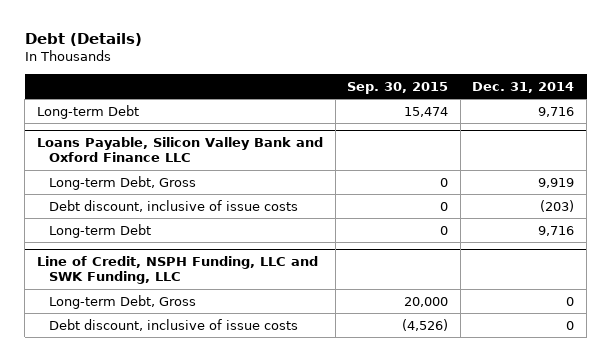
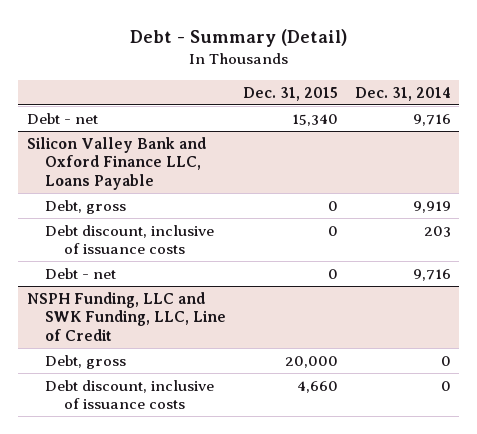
- Debt (Details)
+ Debt - Summary (Detail)
- | Sep. 30, 2015 | Dec. 31, 2014
+ | Dec. 31, 2015 | Dec. 31, 2014
- Long-term Debt | 15,474 | 9,716
- Loans Payable, Silicon Valley Bank and Oxford Finance LLC
- Long-term Debt, Gross | 0 | 9,919
- Debt discount, inclusive of issue costs | 0 | (203)
- Long-term Debt | 0 | 9,716
- Line of Credit, NSPH Funding, LLC and SWK Funding, LLC
- Long-term Debt, Gross | 20,000 | 0
- Debt discount, inclusive of issue costs | (4,526) | 0
+ Debt - net | 15,340 | 9,716
+ Silicon Valley Bank and Oxford Finance LLC, Loans Payable
+ Debt, gross | 0 | 9,919
+ Debt discount, inclusive of issuance costs | 0 | 203
+ Debt - net | 0 | 9,716
+ NSPH Funding, LLC and SWK Funding, LLC, Line of Credit
+ Debt, gross | 20,000 | 0
+ Debt discount, inclusive of issuance costs | 4,660 | 0

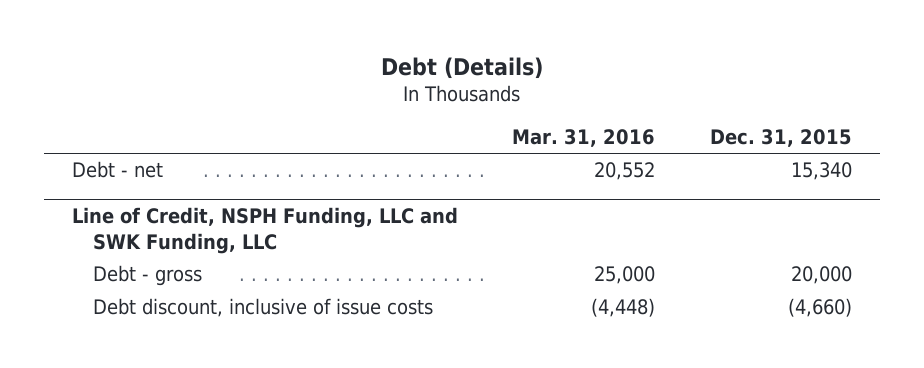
- Debt - Summary (Detail)
+ Debt (Details)
- | Dec. 31, 2015 | Dec. 31, 2014
+ | Mar. 31, 2016 | Dec. 31, 2015
- Silicon Valley Bank and Oxford Finance LLC, Loans Payable
- Debt, gross | 0 | 9,919
- Debt discount, inclusive of issuance costs | 0 | 203
- Debt - net | 0 | 9,716
- NSPH Funding, LLC and SWK Funding, LLC, Line of Credit
- Debt, gross | 20,000 | 0
- Debt discount, inclusive of issuance costs | 4,660 | 0
+ Line of Credit, NSPH Funding, LLC and SWK Funding, LLC
+ Debt - gross | 25,000 | 20,000
+ Debt discount, inclusive of issue costs | (4,448) | (4,660)

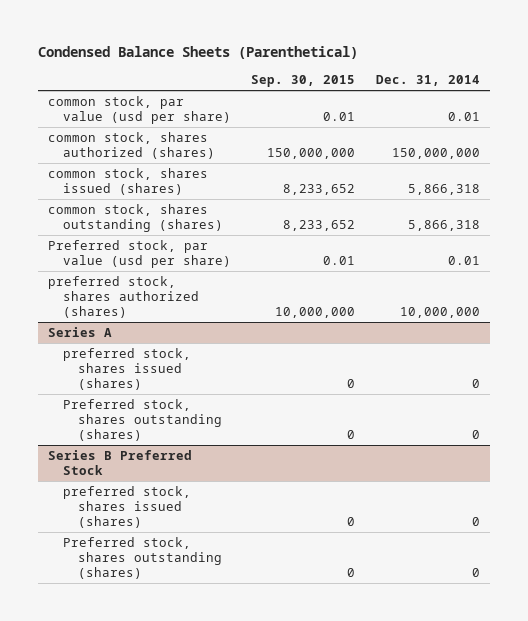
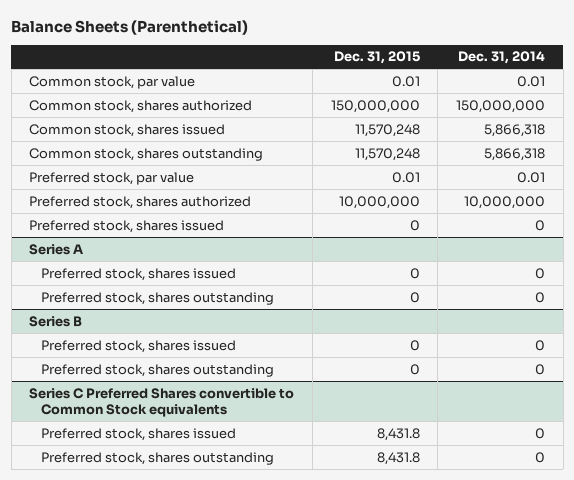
- Condensed Balance Sheets (Parenthetical)
+ Balance Sheets (Parenthetical)
- | Sep. 30, 2015 | Dec. 31, 2014
+ | Dec. 31, 2015 | Dec. 31, 2014
- common stock, par value (usd per share) | 0.01 | 0.01
- common stock, shares authorized (shares) | 150,000,000 | 150,000,000
- common stock, shares issued (shares) | 8,233,652 | 5,866,318
- common stock, shares outstanding (shares) | 8,233,652 | 5,866,318
- Preferred stock, par value (usd per share) | 0.01 | 0.01
- preferred stock, shares authorized (shares) | 10,000,000 | 10,000,000
+ Common stock, par value | 0.01 | 0.01
+ Common stock, shares authorized | 150,000,000 | 150,000,000
+ Common stock, shares issued | 11,570,248 | 5,866,318
+ Common stock, shares outstanding | 11,570,248 | 5,866,318
+ Preferred stock, par value | 0.01 | 0.01
+ Preferred stock, shares authorized | 10,000,000 | 10,000,000
+ Preferred stock, shares issued | 0 | 0
@ Series A
- preferred stock, shares issued (shares) | 0 | 0
- Preferred stock, shares outstanding (shares) | 0 | 0
- Series B Preferred Stock
- preferred stock, shares issued (shares) | 0 | 0
- Preferred stock, shares outstanding (shares) | 0 | 0
@ Series A
+ Preferred stock, shares issued | 0 | 0
+ Preferred stock, shares outstanding | 0 | 0
+ Series B
+ Preferred stock, shares issued | 0 | 0
+ Preferred stock, shares outstanding | 0 | 0
+ Series C Preferred Shares convertible to Common Stock equivalents
+ Preferred stock, shares issued | 8,431.8 | 0
+ Preferred stock, shares outstanding | 8,431.8 | 0

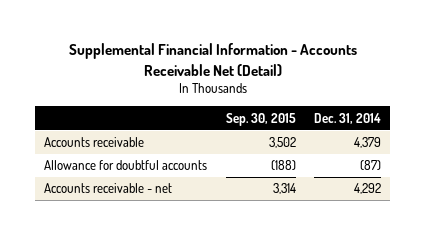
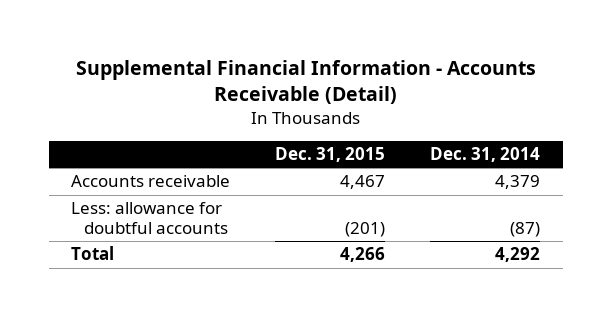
- Supplemental Financial Information - Accounts Receivable Net (Detail)
+ Supplemental Financial Information - Accounts Receivable (Detail)
- | Sep. 30, 2015 | Dec. 31, 2014
+ | Dec. 31, 2015 | Dec. 31, 2014
- Allowance for doubtful accounts | (188) | (87)
- Accounts receivable - net | 3,314 | 4,292
+ Less: allowance for doubtful accounts | (201) | (87)
+ Total | 4,266 | 4,292

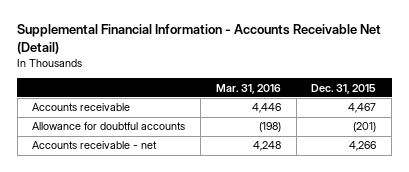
- Supplemental Financial Information - Accounts Receivable (Detail)
+ Supplemental Financial Information - Accounts Receivable Net (Detail)
- | Dec. 31, 2015 | Dec. 31, 2014
+ | Mar. 31, 2016 | Dec. 31, 2015
- Less: allowance for doubtful accounts | (201) | (87)
- Total | 4,266 | 4,292
+ Allowance for doubtful accounts | (198) | (201)
+ Accounts receivable - net | 4,248 | 4,266

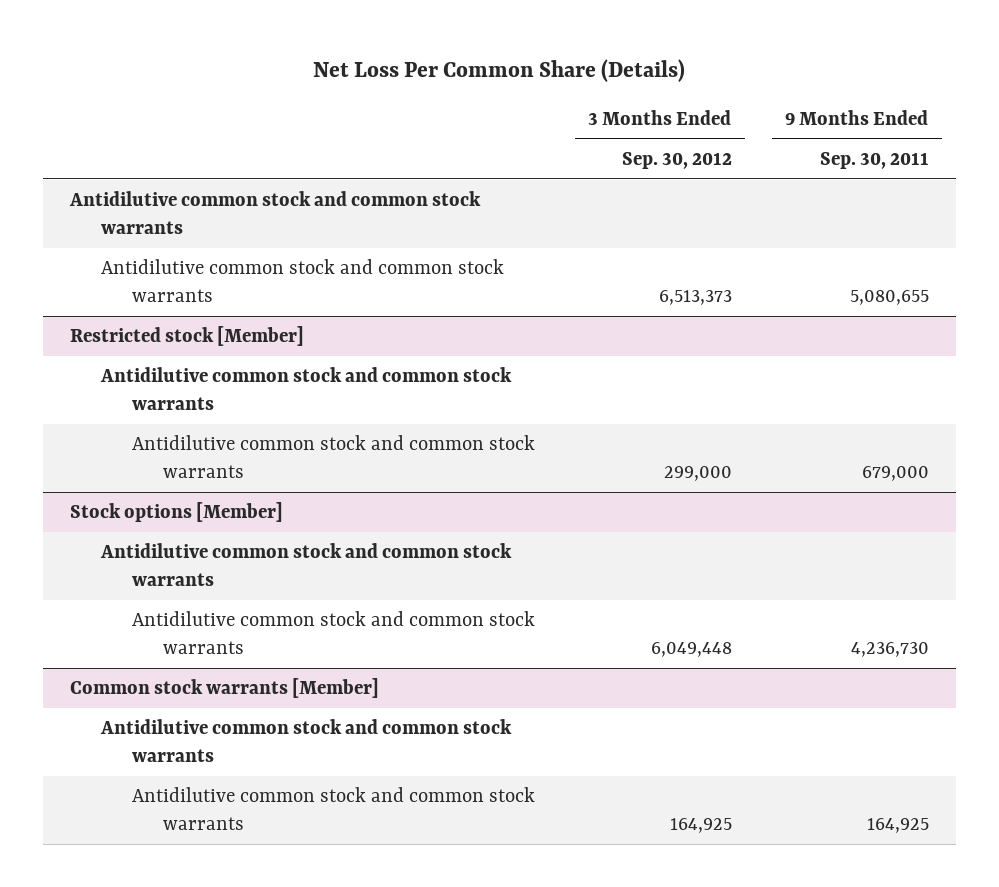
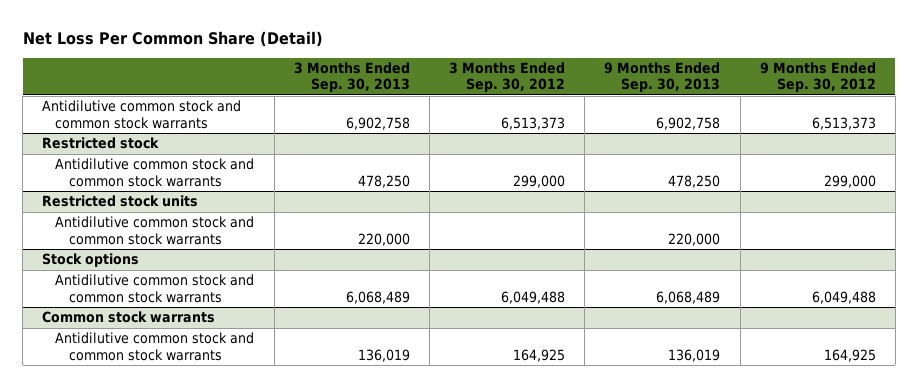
- Net Loss Per Common Share (Details)
+ Net Loss Per Common Share (Detail)
- | 3 Months Ended Sep. 30, 2012 | 9 Months Ended Sep. 30, 2011
+ | 3 Months Ended Sep. 30, 2013 | 3 Months Ended Sep. 30, 2012 | 9 Months Ended Sep. 30, 2013 | 9 Months Ended Sep. 30, 2012
- Antidilutive common stock and common stock warrants
- Restricted stock [Member]
- Antidilutive common stock and common stock warrants
+ Restricted stock
- Stock options [Member]
- Antidilutive common stock and common stock warrants
- Antidilutive common stock and common stock warrants | 6,049,448 | 4,236,730
- Common stock warrants [Member]
+ Restricted stock units
+ Stock options
+ Antidilutive common stock and common stock warrants | 6,068,489 | 6,049,488 | 6,068,489 | 6,049,488
+ Common stock warrants

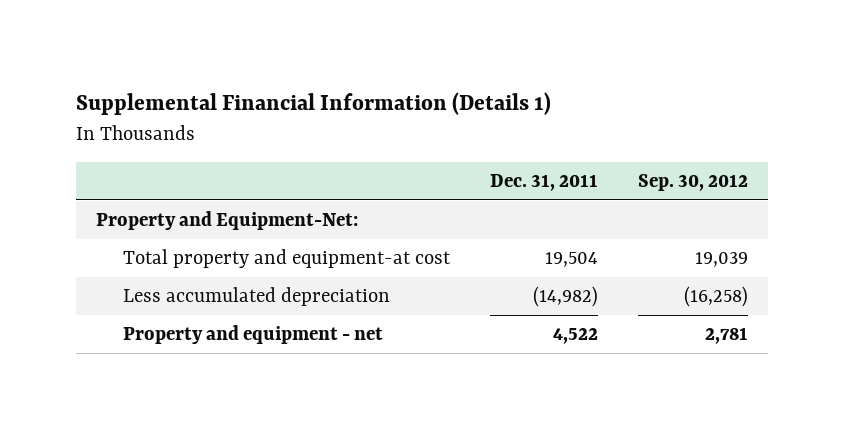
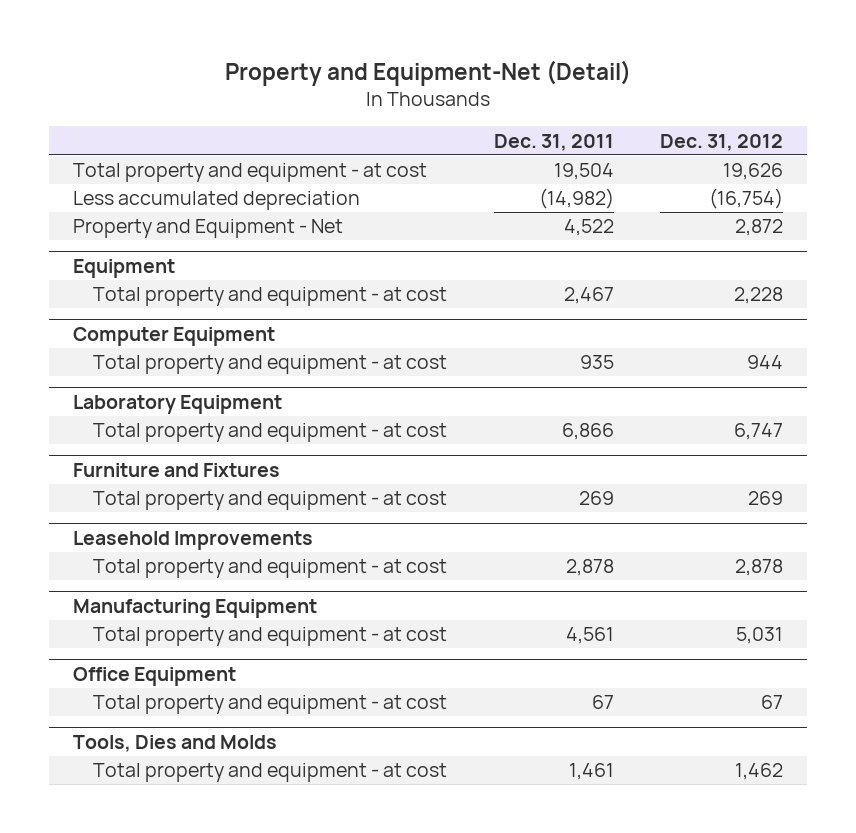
- Supplemental Financial Information (Details 1)
+ Property and Equipment-Net (Detail)
- | Dec. 31, 2011 | Sep. 30, 2012
+ | Dec. 31, 2011 | Dec. 31, 2012
- Property and Equipment-Net:
- Total property and equipment-at cost | 19,504 | 19,039
+ Total property and equipment - at cost | 19,504 | 19,626
- Property and equipment - net | 4,522 | 2,781
+ Property and Equipment - Net | 4,522 | 2,872
+ Equipment
+ Total property and equipment - at cost | 2,467 | 2,228
+ Computer Equipment
+ Total property and equipment - at cost | 935 | 944
+ Laboratory Equipment
+ Total property and equipment - at cost | 6,866 | 6,747
+ Furniture and Fixtures
+ Total property and equipment - at cost | 269 | 269
+ Leasehold Improvements
+ Total property and equipment - at cost | 2,878 | 2,878
+ Manufacturing Equipment
+ Total property and equipment - at cost | 4,561 | 5,031
+ Office Equipment
+ Total property and equipment - at cost | 67 | 67
+ Tools, Dies and Molds
+ Total property and equipment - at cost | 1,461 | 1,462

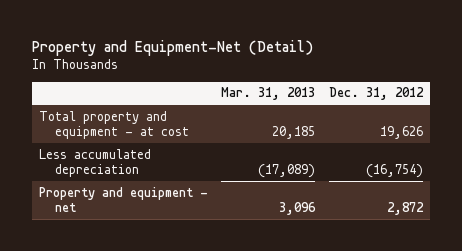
- | Dec. 31, 2011 | Dec. 31, 2012
+ | Mar. 31, 2013 | Dec. 31, 2012
- Property and Equipment - Net | 4,522 | 2,872
- Equipment
- Total property and equipment - at cost | 2,467 | 2,228
- Computer Equipment
- Total property and equipment - at cost | 935 | 944
- Laboratory Equipment
- Total property and equipment - at cost | 6,866 | 6,747
- Furniture and Fixtures
- Total property and equipment - at cost | 269 | 269
- Leasehold Improvements
- Total property and equipment - at cost | 2,878 | 2,878
- Manufacturing Equipment
- Total property and equipment - at cost | 4,561 | 5,031
- Office Equipment
- Total property and equipment - at cost | 67 | 67
- Tools, Dies and Molds
- Total property and equipment - at cost | 1,461 | 1,462
+ Property and equipment - net | 3,096 | 2,872

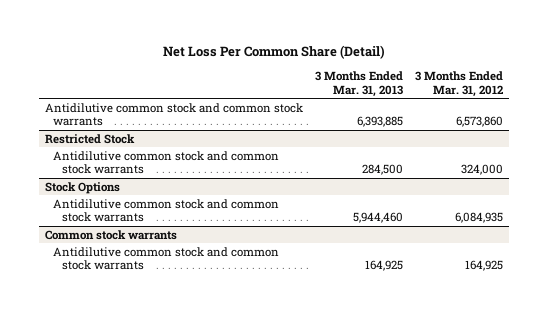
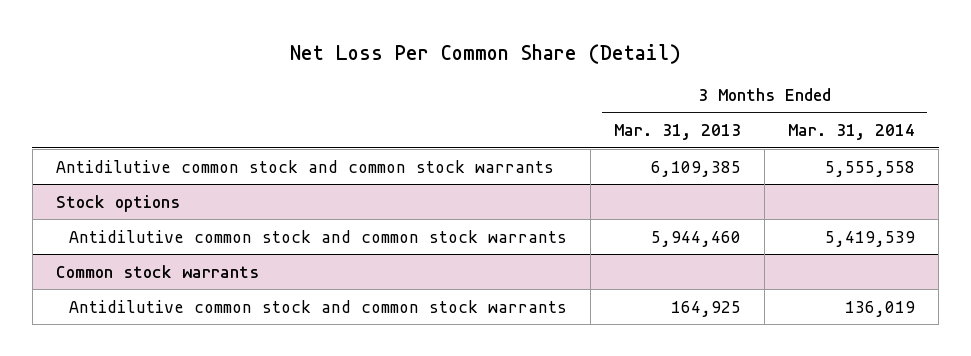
- | 3 Months Ended Mar. 31, 2013 | 3 Months Ended Mar. 31, 2012
+ | 3 Months Ended Mar. 31, 2013 | 3 Months Ended Mar. 31, 2014
- Antidilutive common stock and common stock warrants | 6,393,885 | 6,573,860
- Restricted Stock
- Antidilutive common stock and common stock warrants | 284,500 | 324,000
- Stock Options
+ Antidilutive common stock and common stock warrants | 6,109,385 | 5,555,558
+ Stock options

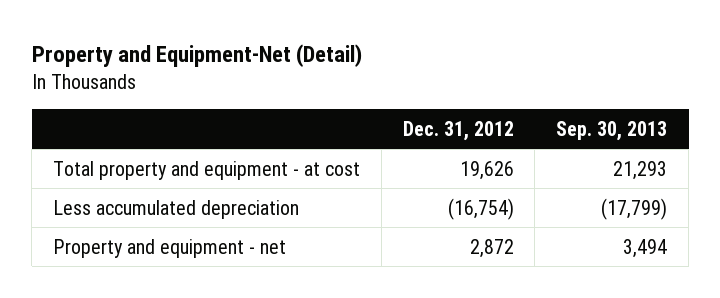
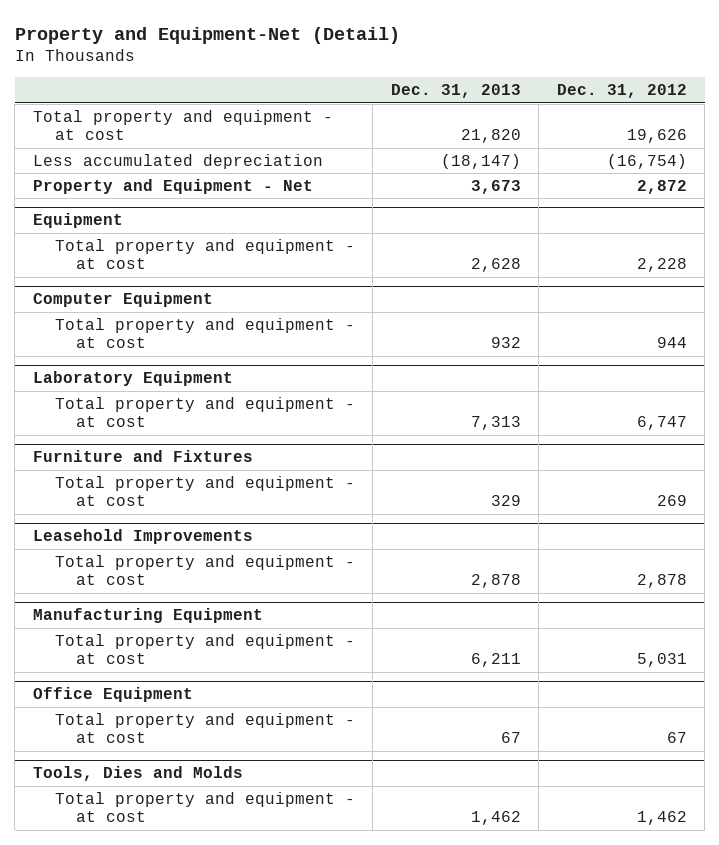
- | Dec. 31, 2012 | Sep. 30, 2013
+ | Dec. 31, 2013 | Dec. 31, 2012
- Property and equipment - net | 2,872 | 3,494
+ Property and Equipment - Net | 3,673 | 2,872
+ Equipment
+ Total property and equipment - at cost | 2,628 | 2,228
+ Computer Equipment
+ Total property and equipment - at cost | 932 | 944
+ Laboratory Equipment
+ Total property and equipment - at cost | 7,313 | 6,747
+ Furniture and Fixtures
+ Total property and equipment - at cost | 329 | 269
+ Leasehold Improvements
+ Total property and equipment - at cost | 2,878 | 2,878
+ Manufacturing Equipment
+ Total property and equipment - at cost | 6,211 | 5,031
+ Office Equipment
+ Total property and equipment - at cost | 67 | 67
+ Tools, Dies and Molds
+ Total property and equipment - at cost | 1,462 | 1,462

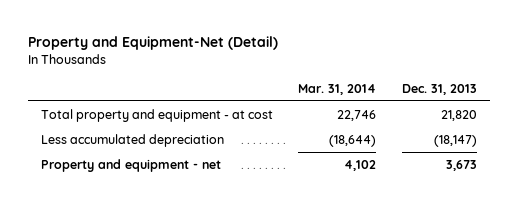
- | Dec. 31, 2013 | Dec. 31, 2012
+ | Mar. 31, 2014 | Dec. 31, 2013
- Property and Equipment - Net | 3,673 | 2,872
- Equipment
- Total property and equipment - at cost | 2,628 | 2,228
- Computer Equipment
- Total property and equipment - at cost | 932 | 944
- Laboratory Equipment
- Total property and equipment - at cost | 7,313 | 6,747
- Furniture and Fixtures
- Total property and equipment - at cost | 329 | 269
- Leasehold Improvements
- Total property and equipment - at cost | 2,878 | 2,878
- Manufacturing Equipment
- Total property and equipment - at cost | 6,211 | 5,031
- Office Equipment
- Total property and equipment - at cost | 67 | 67
- Tools, Dies and Molds
- Total property and equipment - at cost | 1,462 | 1,462
+ Property and equipment - net | 4,102 | 3,673

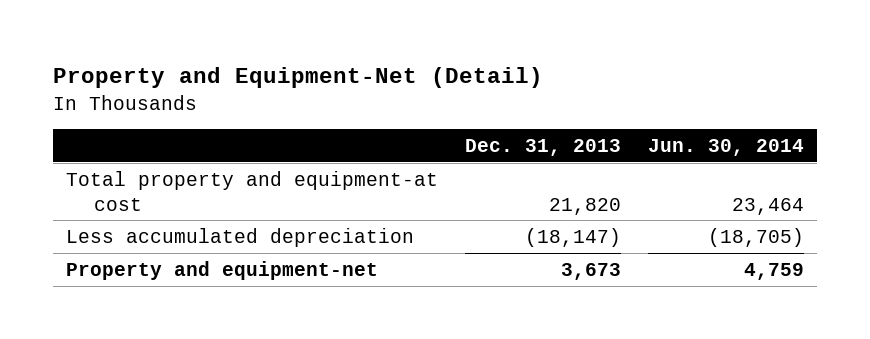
- | Mar. 31, 2014 | Dec. 31, 2013
+ | Dec. 31, 2013 | Jun. 30, 2014
- Total property and equipment - at cost | 22,746 | 21,820
+ Total property and equipment-at cost | 21,820 | 23,464
- Property and equipment - net | 4,102 | 3,673
+ Property and equipment-net | 3,673 | 4,759

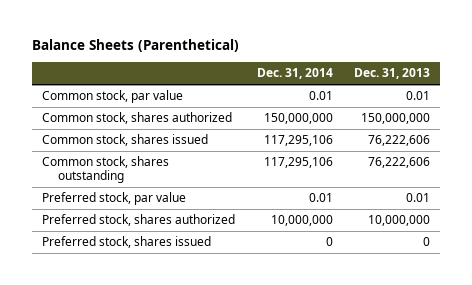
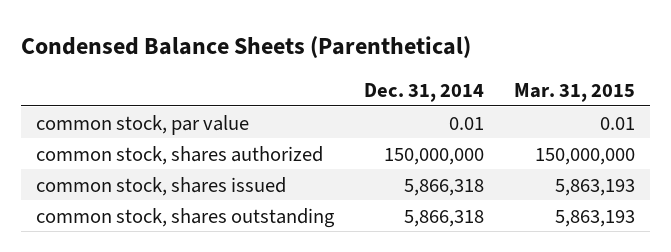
- Balance Sheets (Parenthetical)
+ Condensed Balance Sheets (Parenthetical)
- | Dec. 31, 2014 | Dec. 31, 2013
+ | Dec. 31, 2014 | Mar. 31, 2015
- Common stock, par value | 0.01 | 0.01
- Common stock, shares authorized | 150,000,000 | 150,000,000
- Common stock, shares issued | 117,295,106 | 76,222,606
- Common stock, shares outstanding | 117,295,106 | 76,222,606
- Preferred stock, par value | 0.01 | 0.01
- Preferred stock, shares authorized | 10,000,000 | 10,000,000
- Preferred stock, shares issued | 0 | 0
+ common stock, par value | 0.01 | 0.01
+ common stock, shares authorized | 150,000,000 | 150,000,000
+ common stock, shares issued | 5,866,318 | 5,863,193
+ common stock, shares outstanding | 5,866,318 | 5,863,193

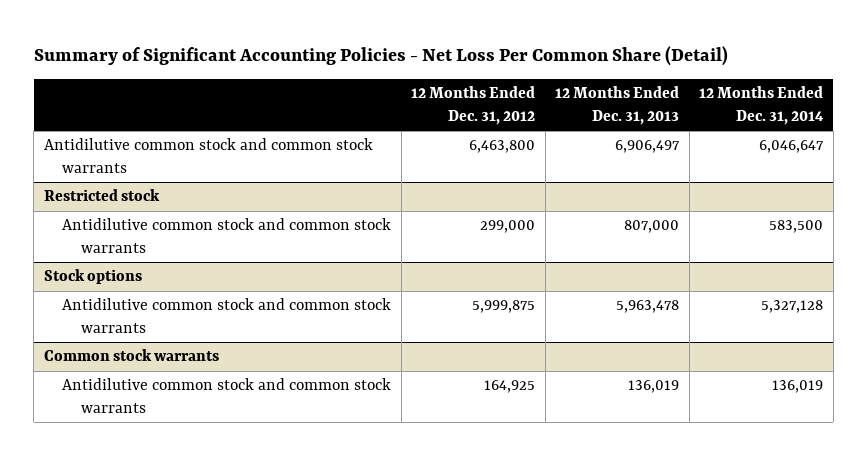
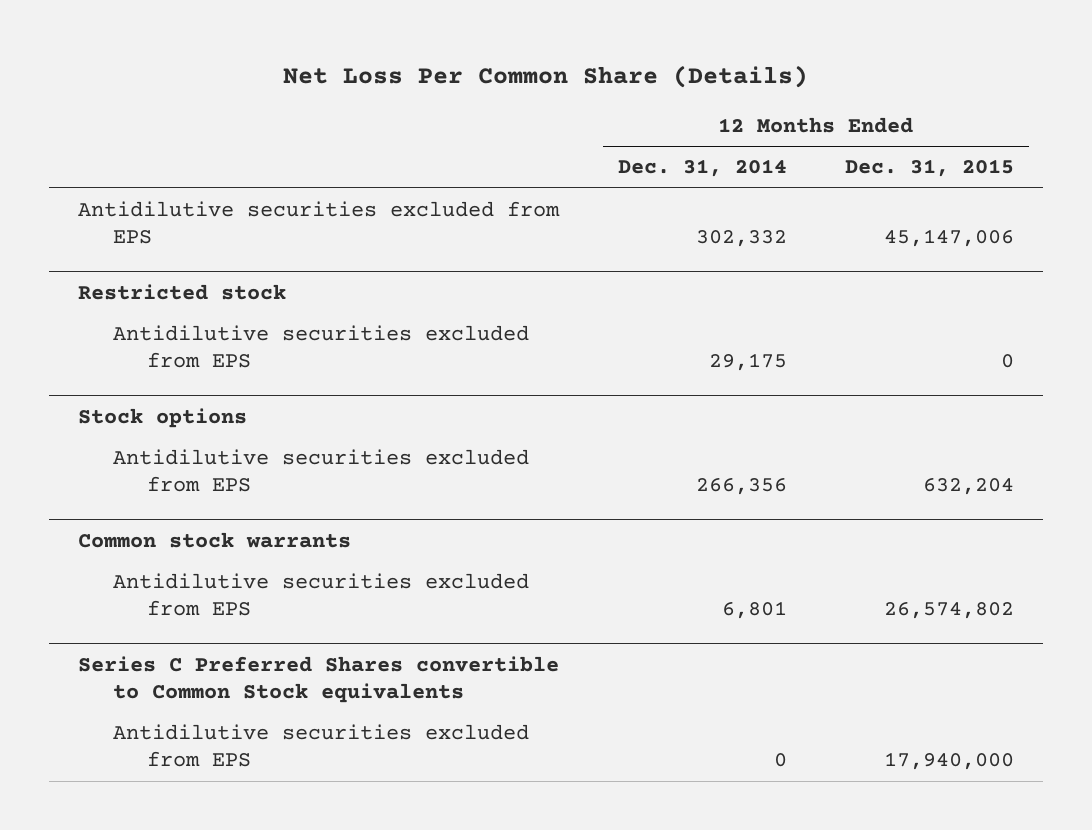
- Summary of Significant Accounting Policies - Net Loss Per Common Share (Detail)
+ Net Loss Per Common Share (Details)
- | 12 Months Ended Dec. 31, 2012 | 12 Months Ended Dec. 31, 2013 | 12 Months Ended Dec. 31, 2014
+ | 12 Months Ended Dec. 31, 2014 | 12 Months Ended Dec. 31, 2015
- Antidilutive common stock and common stock warrants | 6,463,800 | 6,906,497 | 6,046,647
+ Antidilutive securities excluded from EPS | 302,332 | 45,147,006
@ Restricted stock
- Antidilutive common stock and common stock warrants | 299,000 | 807,000 | 583,500
+ Antidilutive securities excluded from EPS | 29,175 | 0
@ Stock options
- Antidilutive common stock and common stock warrants | 5,999,875 | 5,963,478 | 5,327,128
+ Antidilutive securities excluded from EPS | 266,356 | 632,204
@ Common stock warrants
- Antidilutive common stock and common stock warrants | 164,925 | 136,019 | 136,019
+ Antidilutive securities excluded from EPS | 6,801 | 26,574,802
+ Series C Preferred Shares convertible to Common Stock equivalents
+ Antidilutive securities excluded from EPS | 0 | 17,940,000

